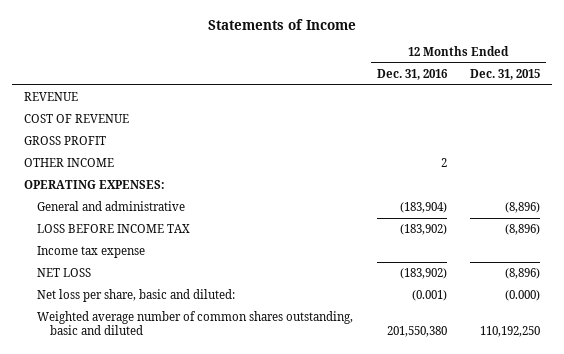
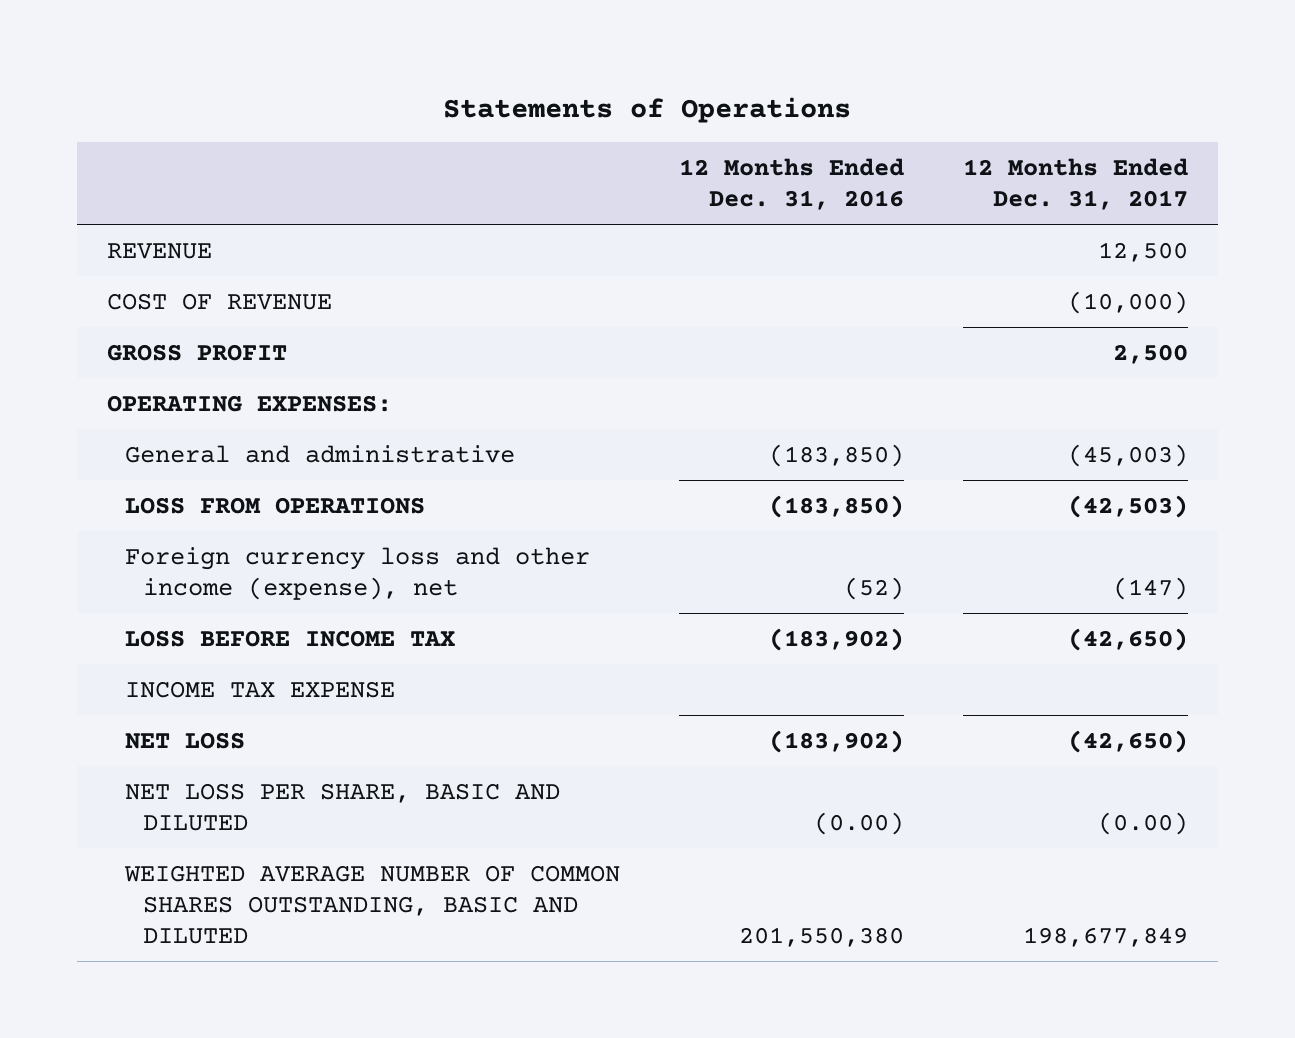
- Statements of Income
+ Statements of Operations
- | 12 Months Ended Dec. 31, 2016 | 12 Months Ended Dec. 31, 2015
+ | 12 Months Ended Dec. 31, 2016 | 12 Months Ended Dec. 31, 2017
- OTHER INCOME | 2 |
- General and administrative | (183,904) | (8,896)
+ General and administrative | (183,850) | (45,003)
+ LOSS FROM OPERATIONS | (183,850) | (42,503)
+ Foreign currency loss and other income (expense), net | (52) | (147)
- Income tax expense
+ INCOME TAX EXPENSE
- Net loss per share, basic and diluted: | (0.001) | (0.000)
- Weighted average number of common shares outstanding, basic and diluted | 201,550,380 | 110,192,250
+ NET LOSS PER SHARE, BASIC AND DILUTED | (0.00) | (0.00)
+ WEIGHTED AVERAGE NUMBER OF COMMON SHARES OUTSTANDING, BASIC AND DILUTED | 201,550,380 | 198,677,849

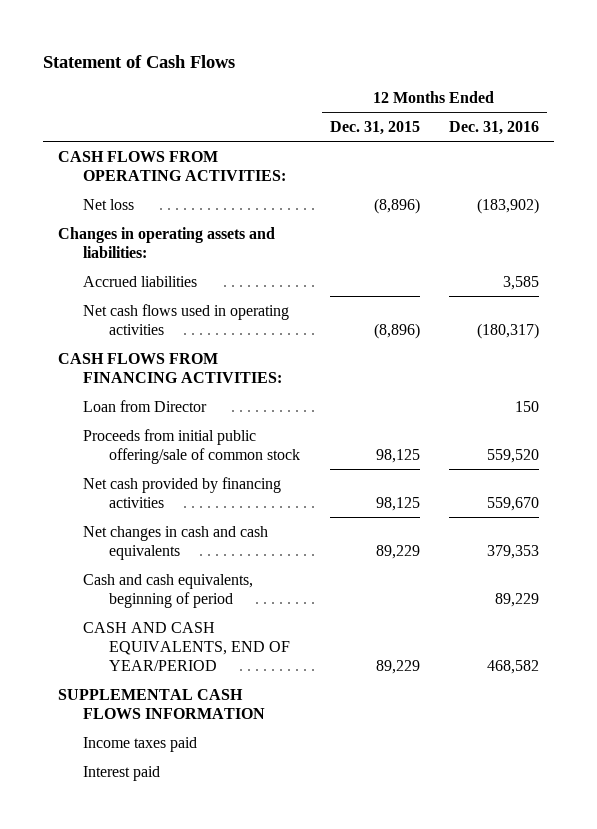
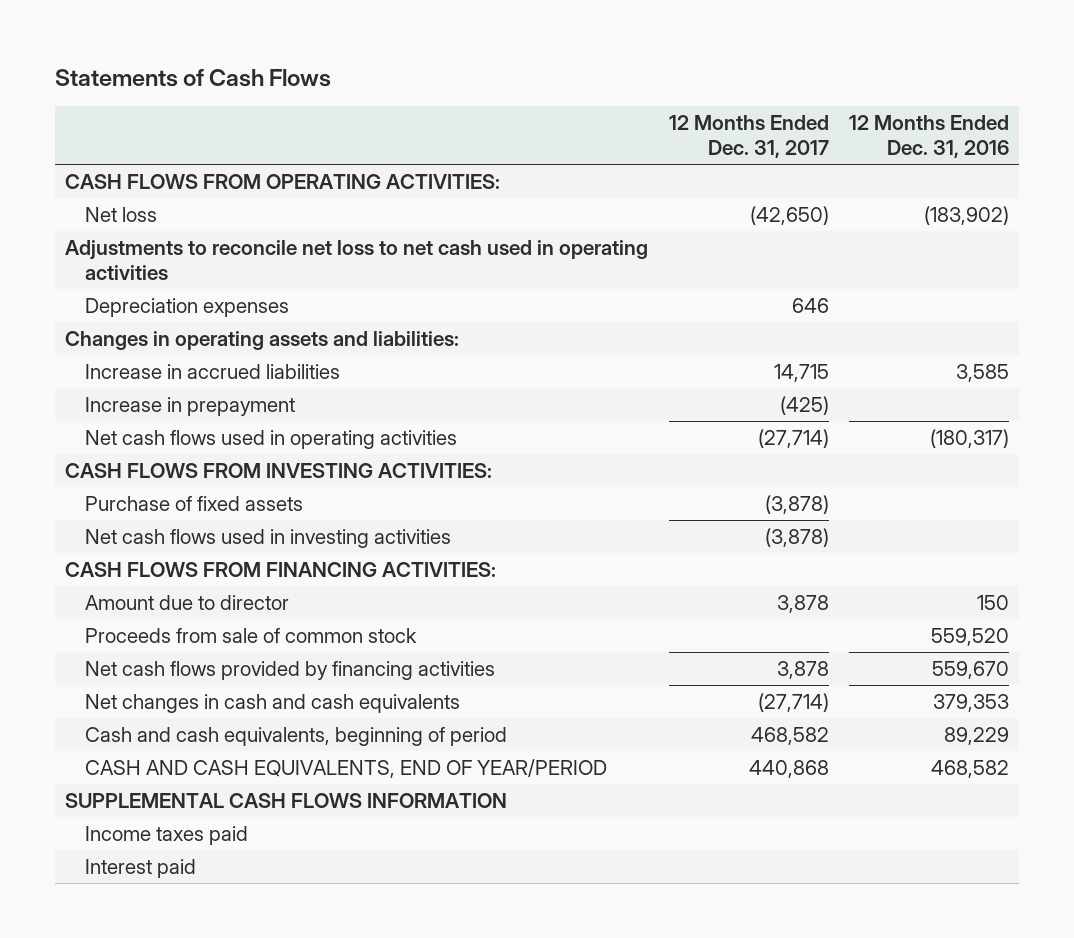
- Statement of Cash Flows
+ Statements of Cash Flows
- | 12 Months Ended Dec. 31, 2015 | 12 Months Ended Dec. 31, 2016
+ | 12 Months Ended Dec. 31, 2017 | 12 Months Ended Dec. 31, 2016
+ Adjustments to reconcile net loss to net cash used in operating activities
+ Depreciation expenses | 646 |
- Accrued liabilities | | 3,585
+ Increase in accrued liabilities | 14,715 | 3,585
+ Increase in prepayment | (425) |
+ CASH FLOWS FROM INVESTING ACTIVITIES:
+ Purchase of fixed assets | (3,878) |
+ Net cash flows used in investing activities | (3,878) |
- Loan from Director | | 150
- Proceeds from initial public offering/sale of common stock | 98,125 | 559,520
- Net cash provided by financing activities | 98,125 | 559,670
+ Amount due to director | 3,878 | 150
+ Proceeds from sale of common stock | | 559,520
+ Net cash flows provided by financing activities | 3,878 | 559,670

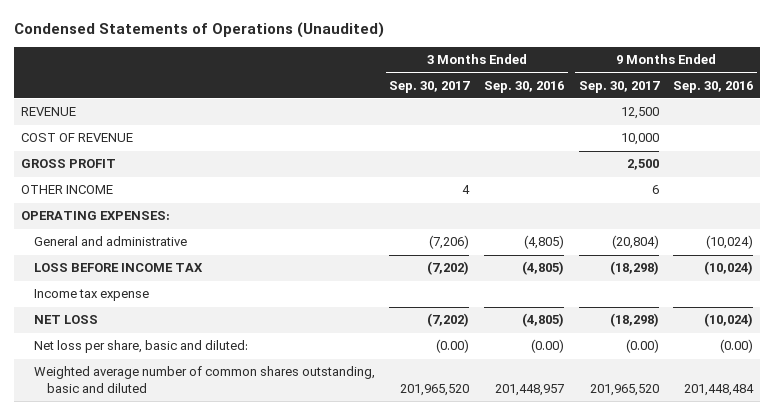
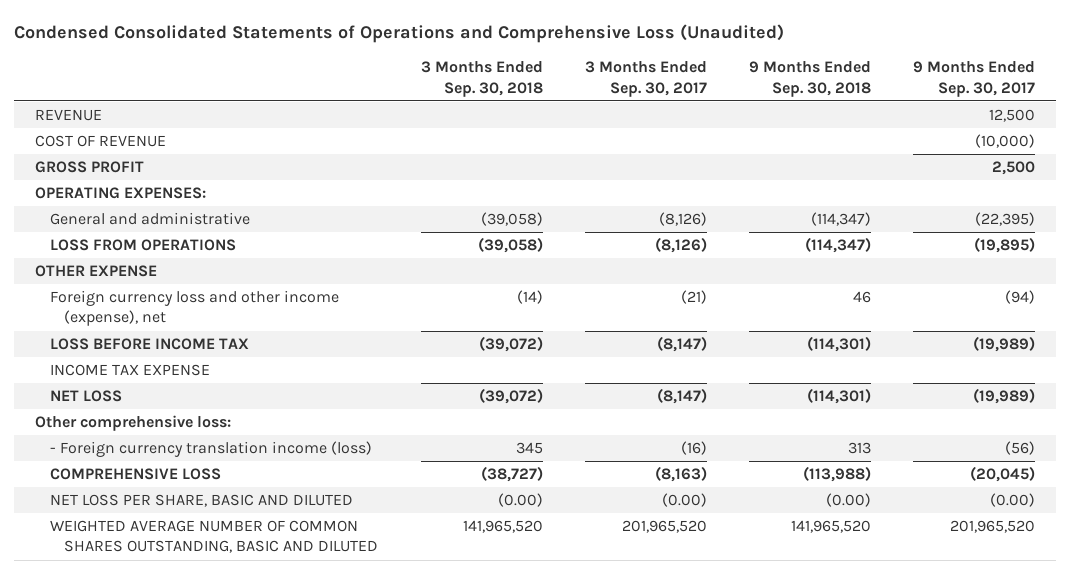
- Condensed Statements of Operations (Unaudited)
+ Condensed Consolidated Statements of Operations and Comprehensive Loss (Unaudited)
- | 3 Months Ended Sep. 30, 2017 | 3 Months Ended Sep. 30, 2016 | 9 Months Ended Sep. 30, 2017 | 9 Months Ended Sep. 30, 2016
+ | 3 Months Ended Sep. 30, 2018 | 3 Months Ended Sep. 30, 2017 | 9 Months Ended Sep. 30, 2018 | 9 Months Ended Sep. 30, 2017
- COST OF REVENUE | | | 10,000 |
+ COST OF REVENUE | | | | (10,000)
- OTHER INCOME | 4 | | 6 |
- General and administrative | (7,206) | (4,805) | (20,804) | (10,024)
- LOSS BEFORE INCOME TAX | (7,202) | (4,805) | (18,298) | (10,024)
- Income tax expense
- NET LOSS | (7,202) | (4,805) | (18,298) | (10,024)
- Net loss per share, basic and diluted: | (0.00) | (0.00) | (0.00) | (0.00)
- Weighted average number of common shares outstanding, basic and diluted | 201,965,520 | 201,448,957 | 201,965,520 | 201,448,484
+ General and administrative | (39,058) | (8,126) | (114,347) | (22,395)
+ LOSS FROM OPERATIONS | (39,058) | (8,126) | (114,347) | (19,895)
+ OTHER EXPENSE
+ Foreign currency loss and other income (expense), net | (14) | (21) | 46 | (94)
+ LOSS BEFORE INCOME TAX | (39,072) | (8,147) | (114,301) | (19,989)
+ INCOME TAX EXPENSE
+ NET LOSS | (39,072) | (8,147) | (114,301) | (19,989)
+ Other comprehensive loss:
+ - Foreign currency translation income (loss) | 345 | (16) | 313 | (56)
+ COMPREHENSIVE LOSS | (38,727) | (8,163) | (113,988) | (20,045)
+ NET LOSS PER SHARE, BASIC AND DILUTED | (0.00) | (0.00) | (0.00) | (0.00)
+ WEIGHTED AVERAGE NUMBER OF COMMON SHARES OUTSTANDING, BASIC AND DILUTED | 141,965,520 | 201,965,520 | 141,965,520 | 201,965,520

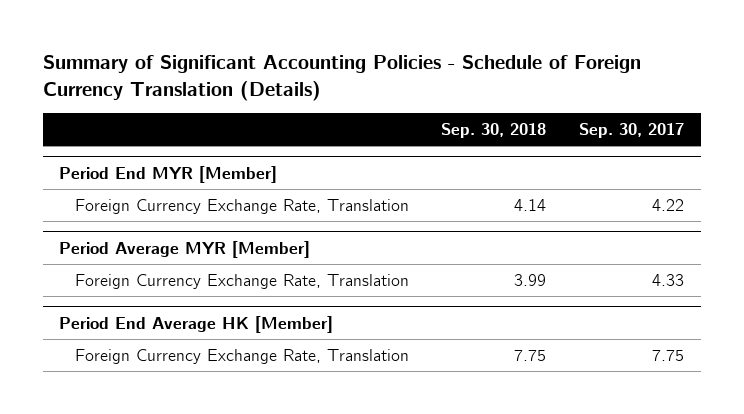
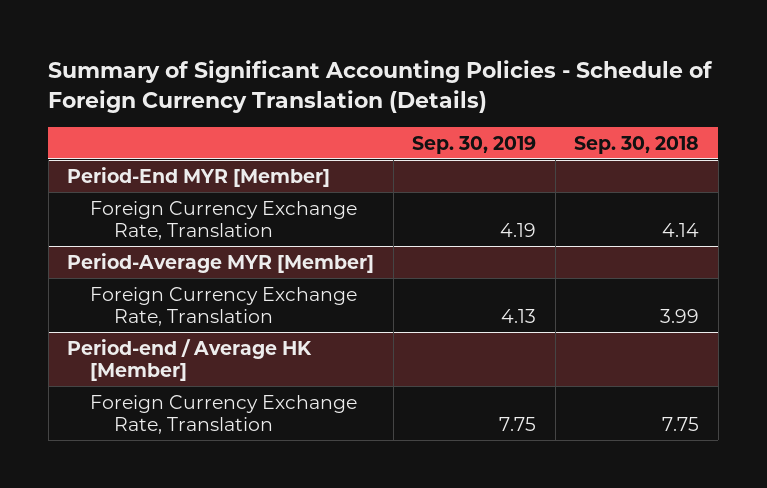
- | Sep. 30, 2018 | Sep. 30, 2017
+ | Sep. 30, 2019 | Sep. 30, 2018
- Period End MYR [Member]
+ Period-End MYR [Member]
- Period Average MYR [Member]
+ Period-Average MYR [Member]
- Period End Average HK [Member]
+ Period-end / Average HK [Member]

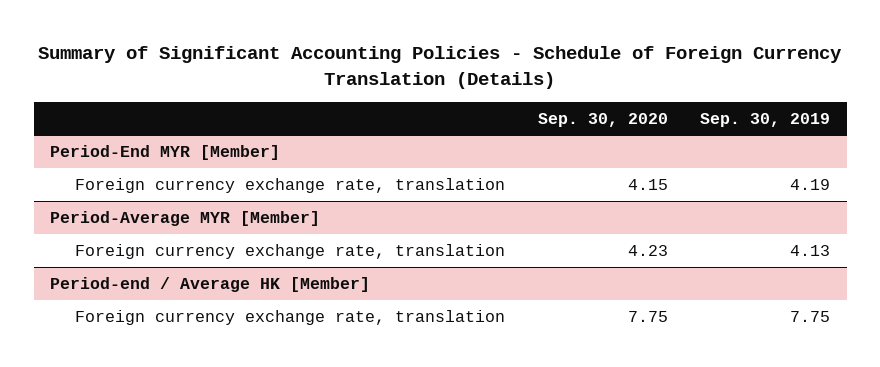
- | Sep. 30, 2019 | Sep. 30, 2018
+ | Sep. 30, 2020 | Sep. 30, 2019
@ Period-End MYR [Member]
- Foreign Currency Exchange Rate, Translation | 4.19 | 4.14
+ Foreign currency exchange rate, translation | 4.15 | 4.19
@ Period-Average MYR [Member]
- Foreign Currency Exchange Rate, Translation | 4.13 | 3.99
+ Foreign currency exchange rate, translation | 4.23 | 4.13
@ Period-end / Average HK [Member]
- Foreign Currency Exchange Rate, Translation | 7.75 | 7.75
+ Foreign currency exchange rate, translation | 7.75 | 7.75

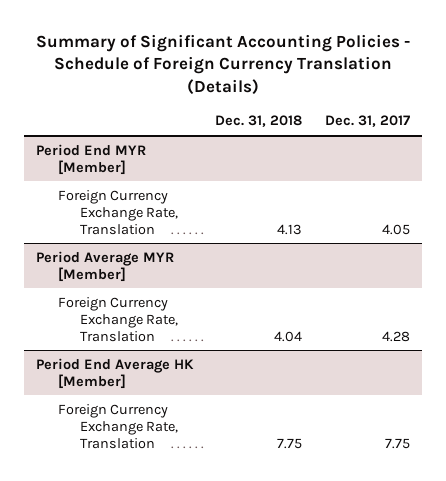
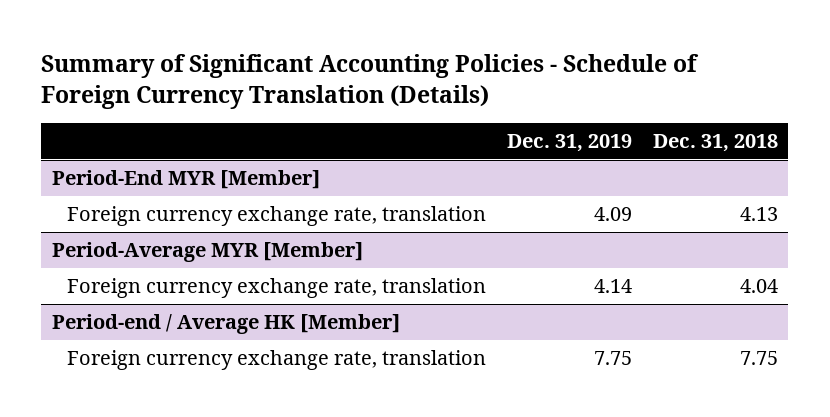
- | Dec. 31, 2018 | Dec. 31, 2017
+ | Dec. 31, 2019 | Dec. 31, 2018
- Period End MYR [Member]
- Foreign Currency Exchange Rate, Translation | 4.13 | 4.05
- Period Average MYR [Member]
- Foreign Currency Exchange Rate, Translation | 4.04 | 4.28
- Period End Average HK [Member]
- Foreign Currency Exchange Rate, Translation | 7.75 | 7.75
+ Period-End MYR [Member]
+ Foreign currency exchange rate, translation | 4.09 | 4.13
+ Period-Average MYR [Member]
+ Foreign currency exchange rate, translation | 4.14 | 4.04
+ Period-end / Average HK [Member]
+ Foreign currency exchange rate, translation | 7.75 | 7.75

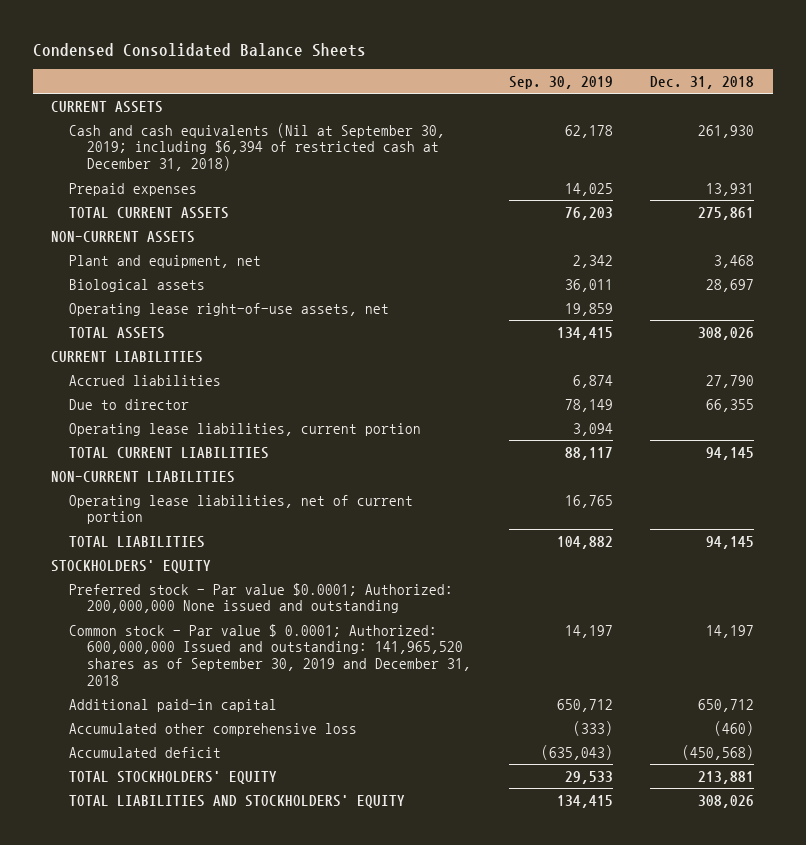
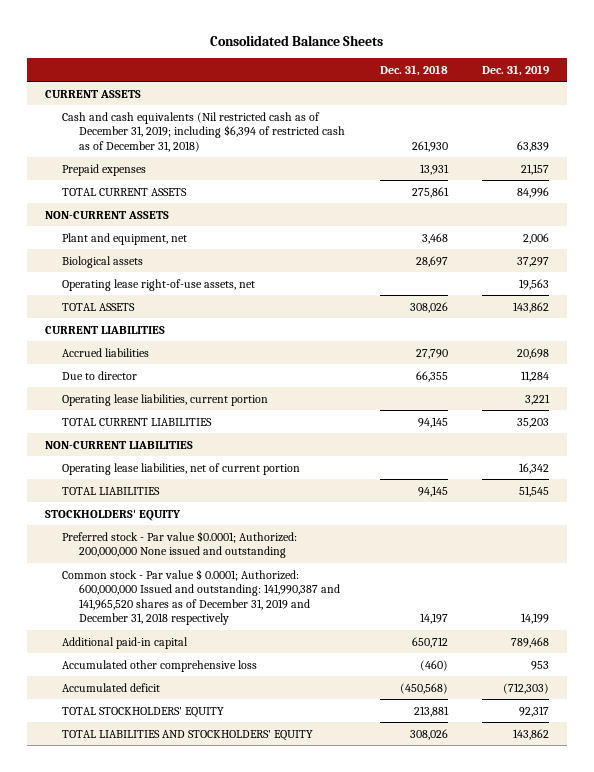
- Condensed Consolidated Balance Sheets
+ Consolidated Balance Sheets
- | Sep. 30, 2019 | Dec. 31, 2018
+ | Dec. 31, 2018 | Dec. 31, 2019
- Cash and cash equivalents (Nil at September 30, 2019; including $6,394 of restricted cash at December 31, 2018) | 62,178 | 261,930
+ Cash and cash equivalents (Nil restricted cash as of December 31, 2019; including $6,394 of restricted cash as of December 31, 2018) | 261,930 | 63,839
- Common stock - Par value $ 0.0001; Authorized: 600,000,000 Issued and outstanding: 141,965,520 shares as of September 30, 2019 and December 31, 2018 | 14,197 | 14,197
+ Common stock - Par value $ 0.0001; Authorized: 600,000,000 Issued and outstanding: 141,990,387 and 141,965,520 shares as of December 31, 2019 and December 31, 2018 respectively | 14,197 | 14,199

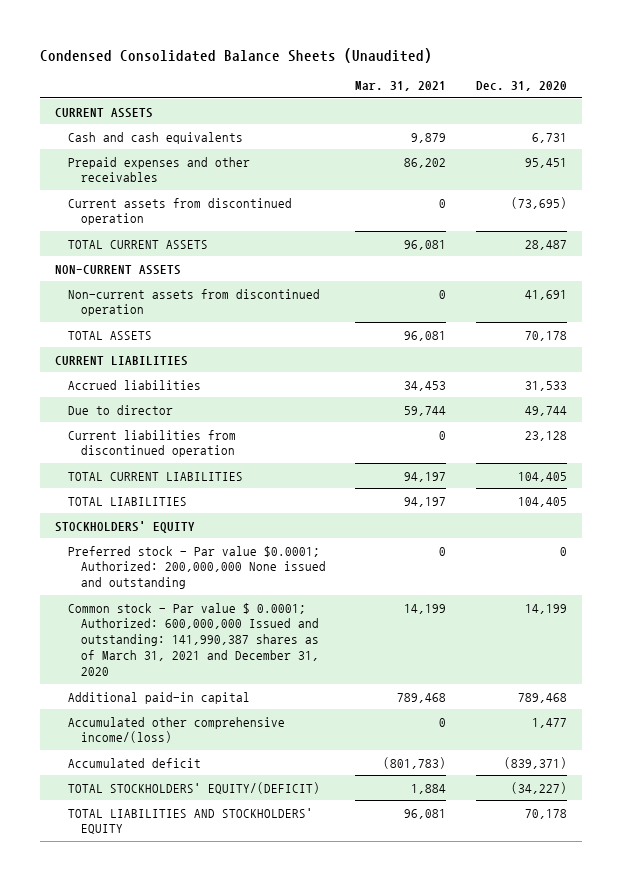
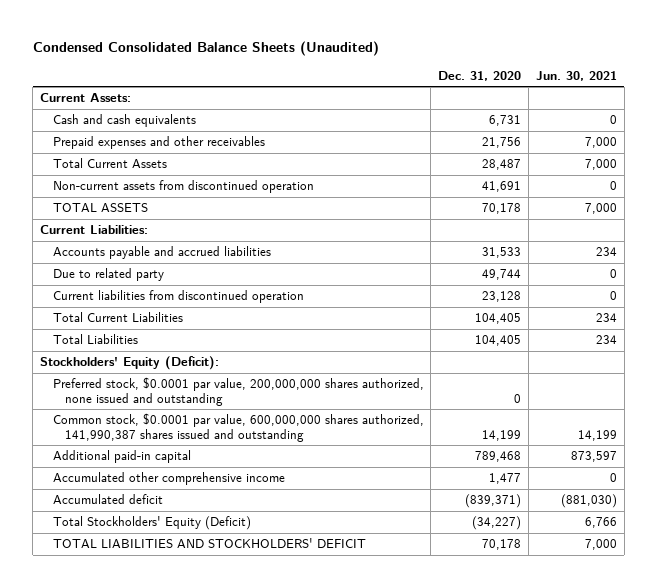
- | Mar. 31, 2021 | Dec. 31, 2020
+ | Dec. 31, 2020 | Jun. 30, 2021
- CURRENT ASSETS
+ Current Assets:
- Prepaid expenses and other receivables | 86,202 | 95,451
- Current assets from discontinued operation | 0 | (73,695)
- TOTAL CURRENT ASSETS | 96,081 | 28,487
- NON-CURRENT ASSETS
+ Prepaid expenses and other receivables | 21,756 | 7,000
+ Total Current Assets | 28,487 | 7,000
- CURRENT LIABILITIES
- Accrued liabilities | 34,453 | 31,533
- Due to director | 59,744 | 49,744
+ Current Liabilities:
+ Accounts payable and accrued liabilities | 31,533 | 234
+ Due to related party | 49,744 | 0
- TOTAL CURRENT LIABILITIES | 94,197 | 104,405
- TOTAL LIABILITIES | 94,197 | 104,405
- STOCKHOLDERS' EQUITY
- Preferred stock - Par value $0.0001; Authorized: 200,000,000 None issued and outstanding | 0 | 0
- Common stock - Par value $ 0.0001; Authorized: 600,000,000 Issued and outstanding: 141,990,387 shares as of March 31, 2021 and December 31, 2020 | 14,199 | 14,199
+ Total Current Liabilities | 104,405 | 234
+ Total Liabilities | 104,405 | 234
+ Stockholders' Equity (Deficit):
+ Preferred stock, $0.0001 par value, 200,000,000 shares authorized, none issued and outstanding | 0 |
+ Common stock, $0.0001 par value, 600,000,000 shares authorized, 141,990,387 shares issued and outstanding | 14,199 | 14,199
- Accumulated other comprehensive income/(loss) | 0 | 1,477
+ Accumulated other comprehensive income | 1,477 | 0
- TOTAL STOCKHOLDERS' EQUITY/(DEFICIT) | 1,884 | (34,227)
- TOTAL LIABILITIES AND STOCKHOLDERS' EQUITY | 96,081 | 70,178
+ Total Stockholders' Equity (Deficit) | (34,227) | 6,766
+ TOTAL LIABILITIES AND STOCKHOLDERS' DEFICIT | 70,178 | 7,000

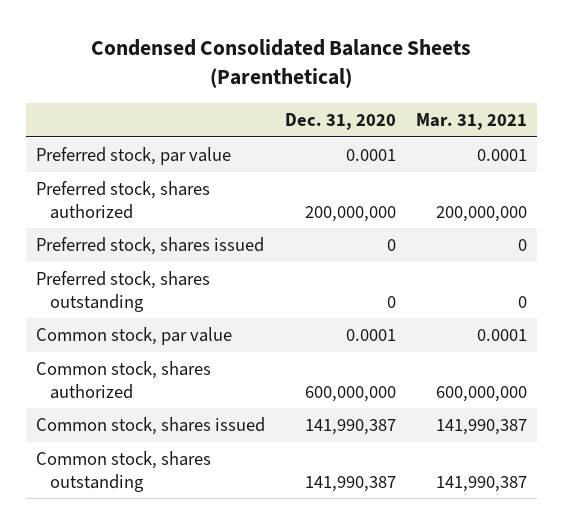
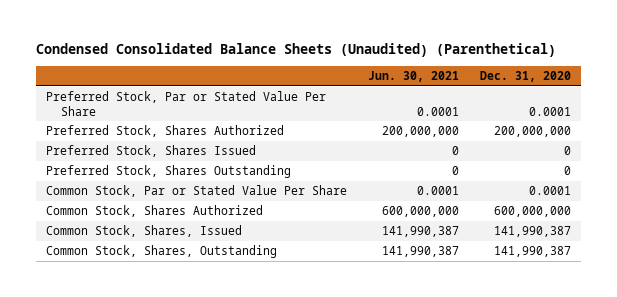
- Condensed Consolidated Balance Sheets (Parenthetical)
+ Condensed Consolidated Balance Sheets (Unaudited) (Parenthetical)
- | Dec. 31, 2020 | Mar. 31, 2021
+ | Jun. 30, 2021 | Dec. 31, 2020
- Preferred stock, par value | 0.0001 | 0.0001
- Preferred stock, shares authorized | 200,000,000 | 200,000,000
- Preferred stock, shares issued | 0 | 0
- Preferred stock, shares outstanding | 0 | 0
- Common stock, par value | 0.0001 | 0.0001
- Common stock, shares authorized | 600,000,000 | 600,000,000
- Common stock, shares issued | 141,990,387 | 141,990,387
- Common stock, shares outstanding | 141,990,387 | 141,990,387
+ Preferred Stock, Par or Stated Value Per Share | 0.0001 | 0.0001
+ Preferred Stock, Shares Authorized | 200,000,000 | 200,000,000
+ Preferred Stock, Shares Issued | 0 | 0
+ Preferred Stock, Shares Outstanding | 0 | 0
+ Common Stock, Par or Stated Value Per Share | 0.0001 | 0.0001
+ Common Stock, Shares Authorized | 600,000,000 | 600,000,000
+ Common Stock, Shares, Issued | 141,990,387 | 141,990,387
+ Common Stock, Shares, Outstanding | 141,990,387 | 141,990,387

